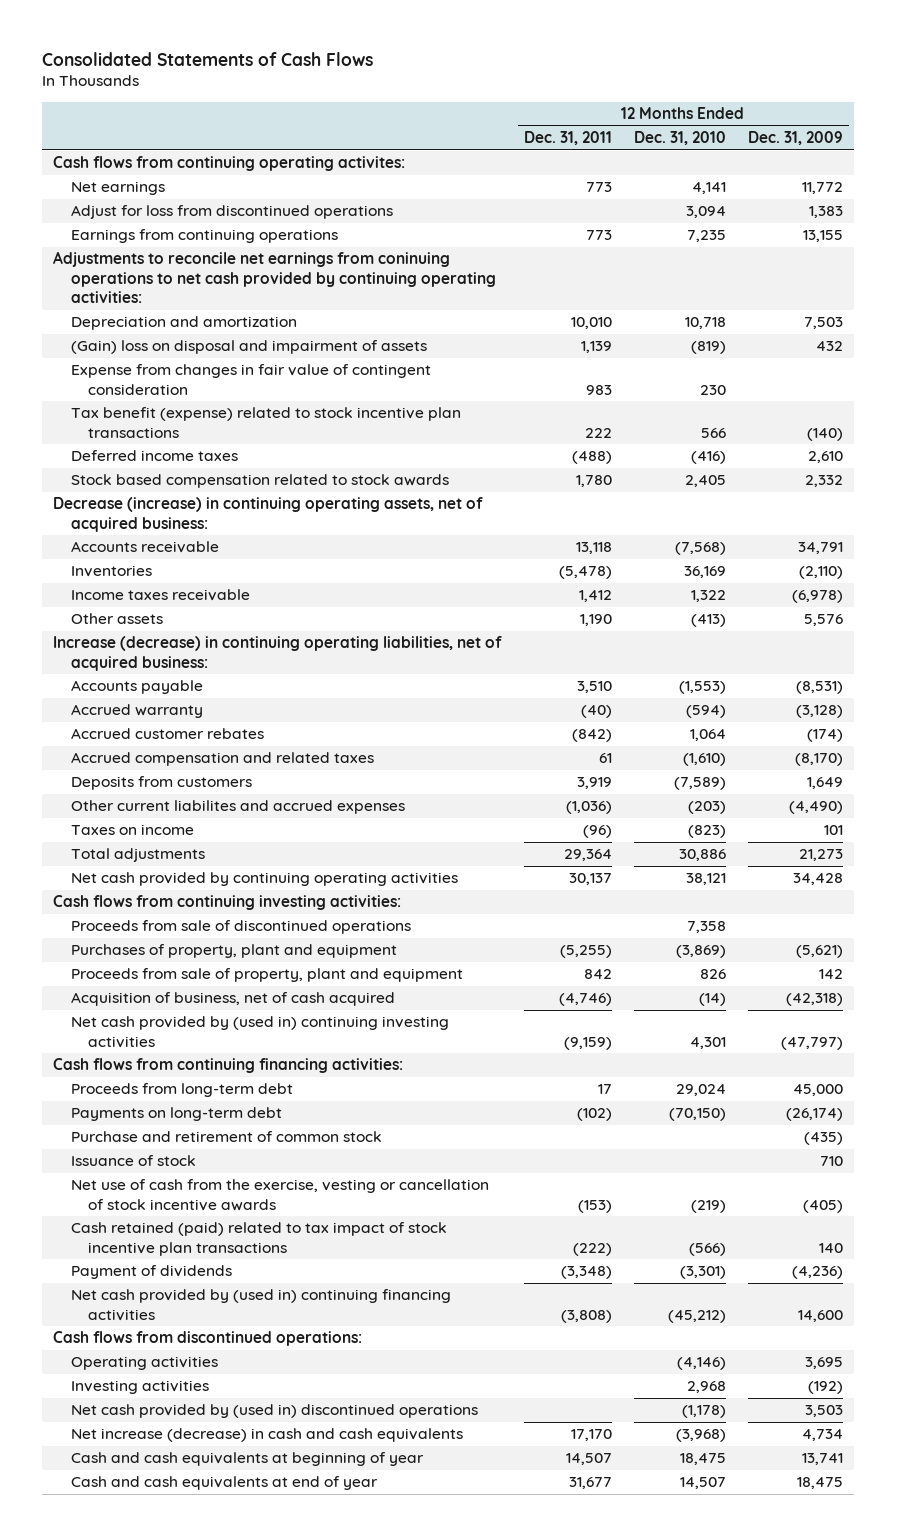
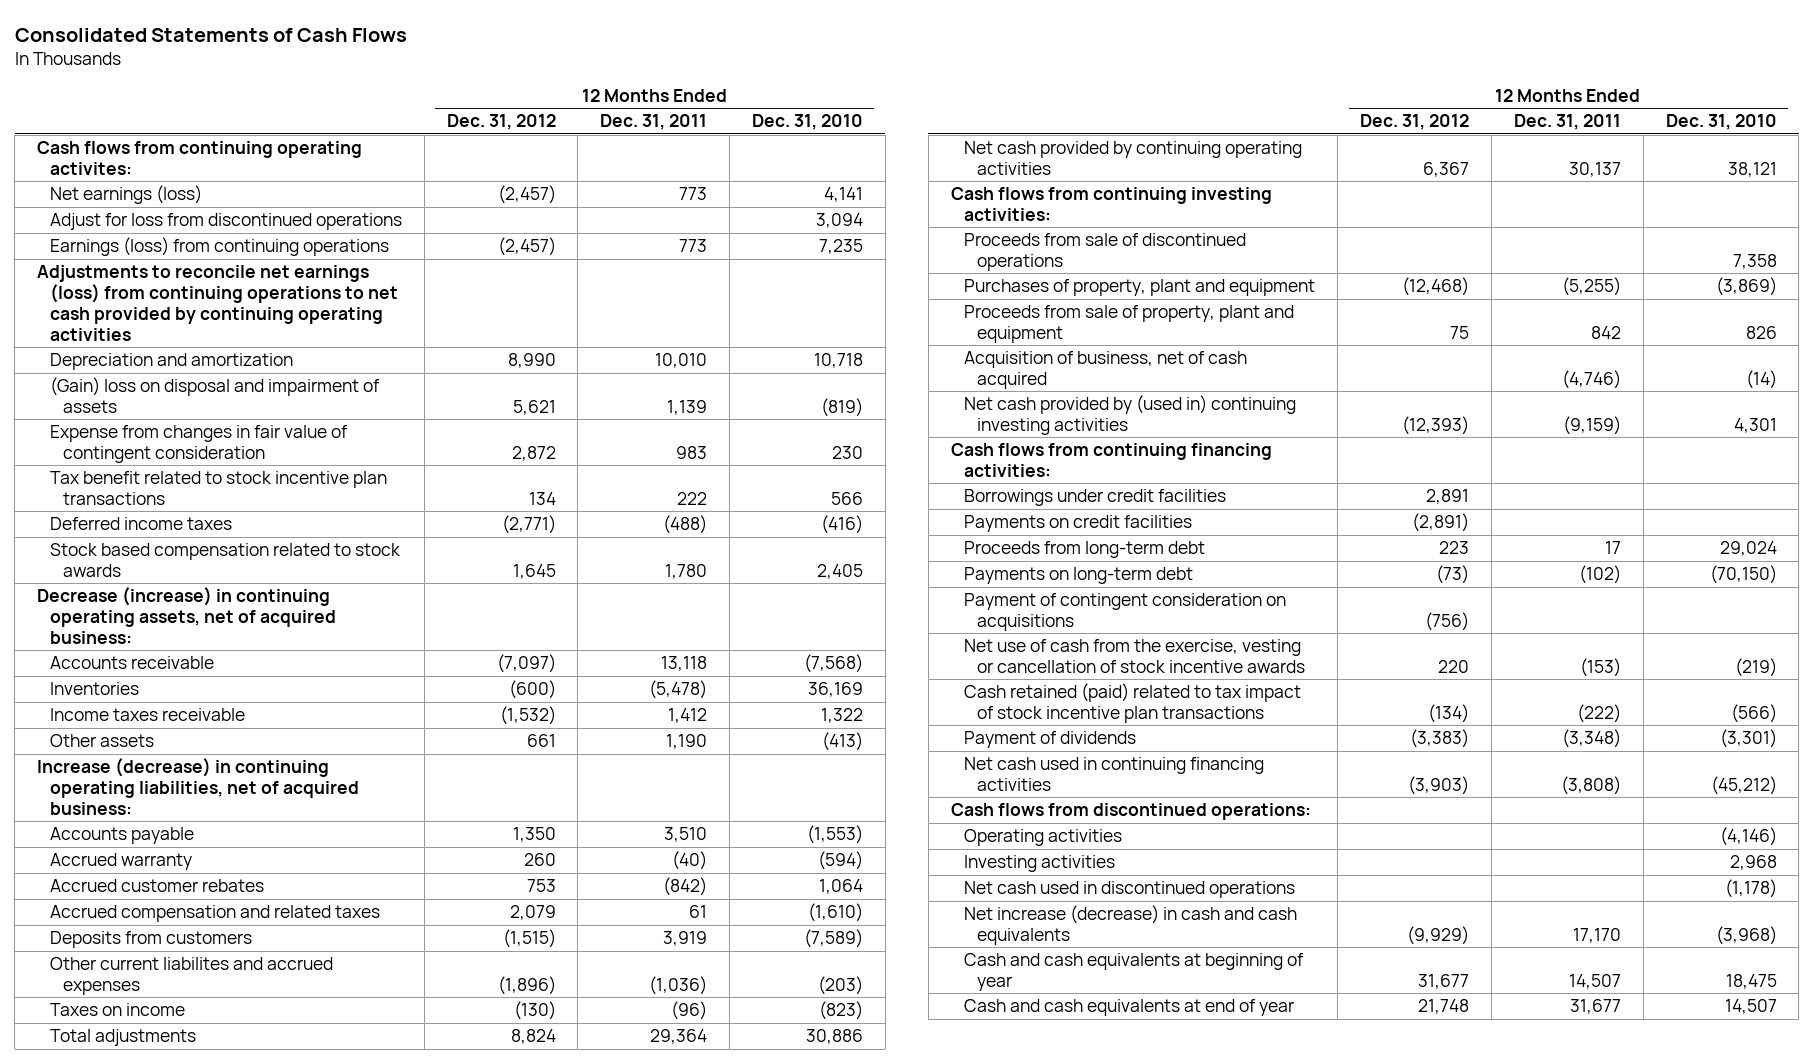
- | 12 Months Ended Dec. 31, 2011 | 12 Months Ended Dec. 31, 2010 | 12 Months Ended Dec. 31, 2009
+ | 12 Months Ended Dec. 31, 2012 | 12 Months Ended Dec. 31, 2011 | 12 Months Ended Dec. 31, 2010
- Net earnings | 773 | 4,141 | 11,772
+ Net earnings (loss) | (2,457) | 773 | 4,141
- Earnings from continuing operations | 773 | 7,235 | 13,155
- Adjustments to reconcile net earnings from coninuing operations to net cash provided by continuing operating activities:
+ Earnings (loss) from continuing operations | (2,457) | 773 | 7,235
+ Adjustments to reconcile net earnings (loss) from continuing operations to net cash provided by continuing operating activities
- Tax benefit (expense) related to stock incentive plan transactions | 222 | 566 | (140)
+ Tax benefit related to stock incentive plan transactions | 134 | 222 | 566
+ Borrowings under credit facilities | 2,891 | |
+ Payments on credit facilities | (2,891) | |
- Purchase and retirement of common stock | | | (435)
- Issuance of stock | | | 710
+ Payment of contingent consideration on acquisitions | (756) | |
- Net cash provided by (used in) continuing financing activities | (3,808) | (45,212) | 14,600
+ Net cash used in continuing financing activities | (3,903) | (3,808) | (45,212)
- Net cash provided by (used in) discontinued operations | | (1,178) | 3,503
+ Net cash used in discontinued operations | | | (1,178)

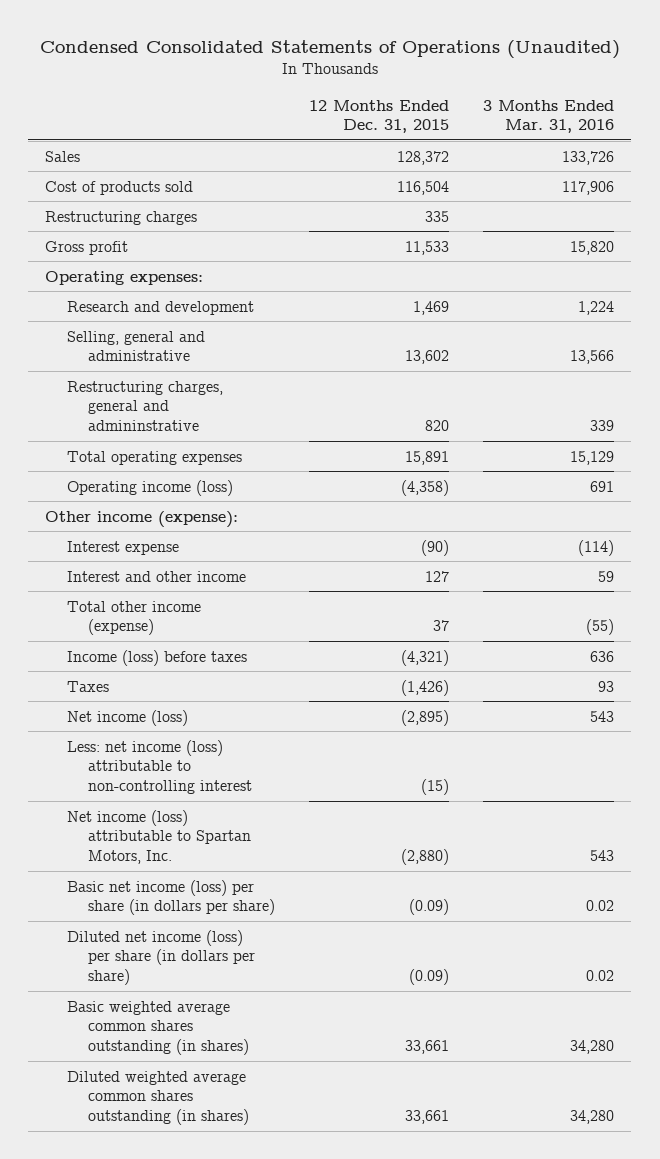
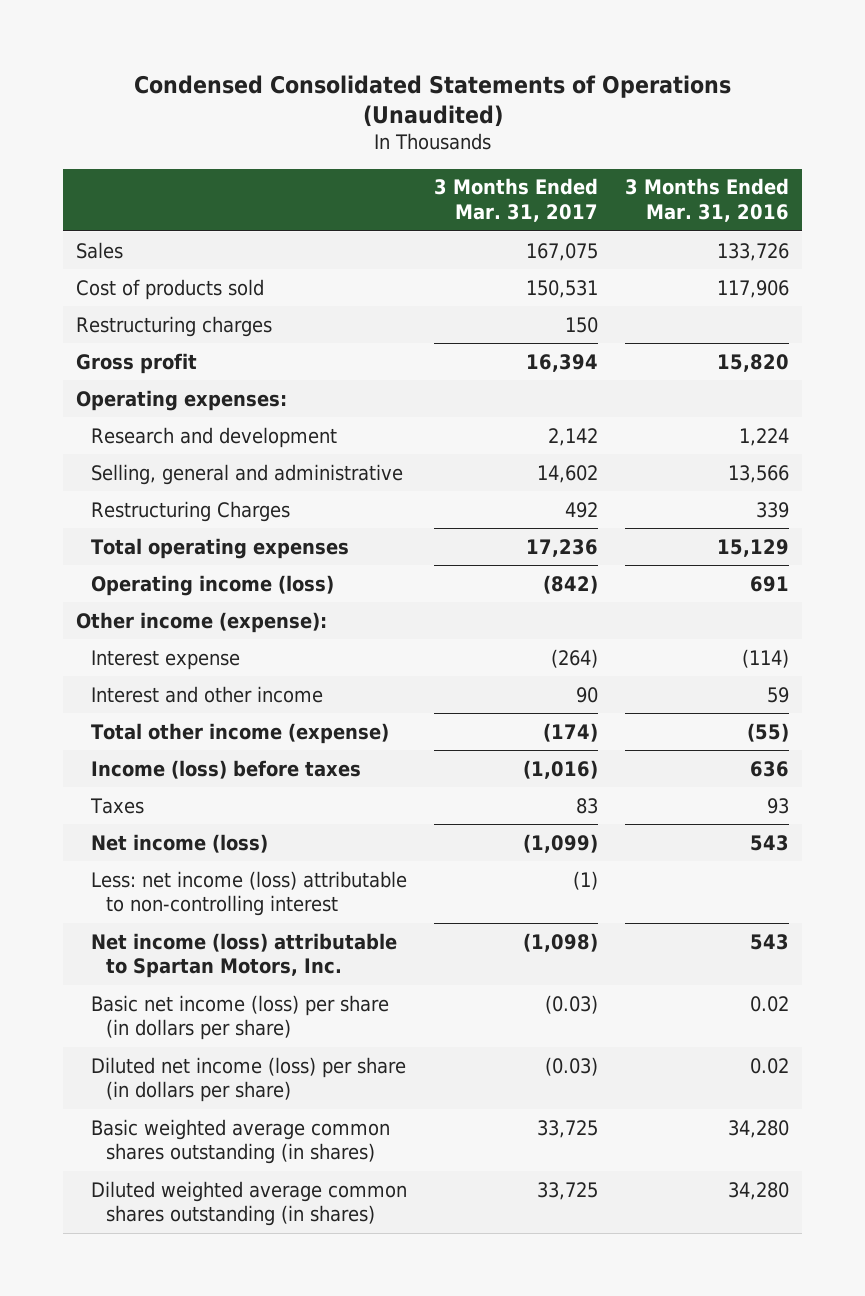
- | 12 Months Ended Dec. 31, 2015 | 3 Months Ended Mar. 31, 2016
+ | 3 Months Ended Mar. 31, 2017 | 3 Months Ended Mar. 31, 2016
- Restructuring charges, general and admininstrative | 820 | 339
+ Restructuring Charges | 492 | 339

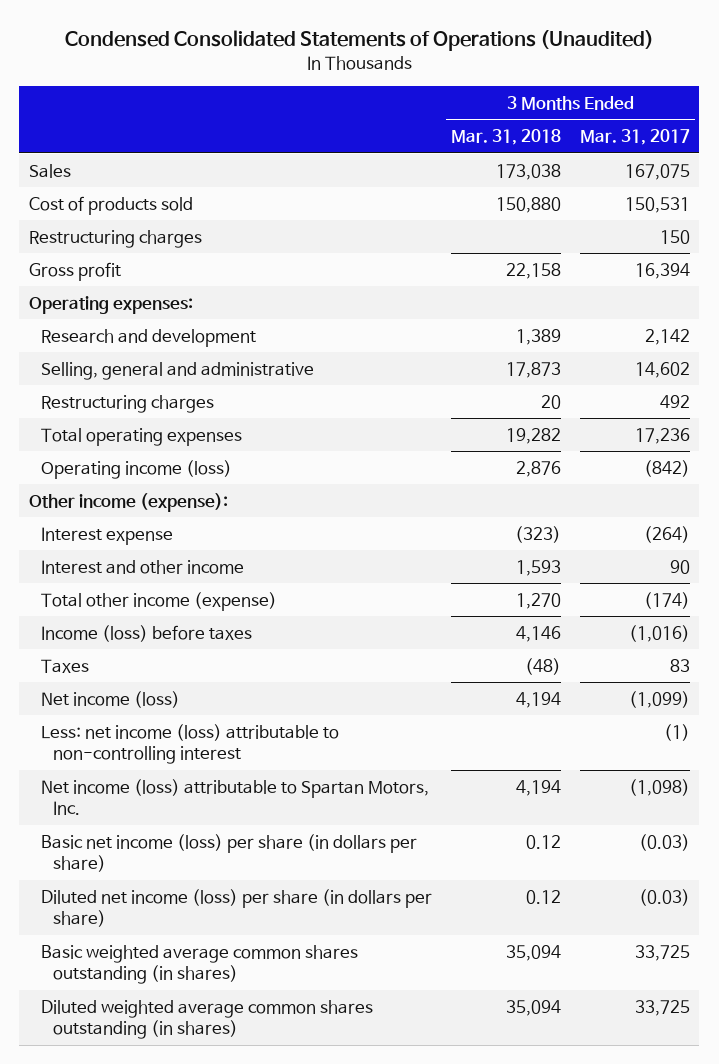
- | 3 Months Ended Mar. 31, 2017 | 3 Months Ended Mar. 31, 2016
+ | 3 Months Ended Mar. 31, 2018 | 3 Months Ended Mar. 31, 2017
- Restructuring Charges | 492 | 339
+ Restructuring charges | 20 | 492

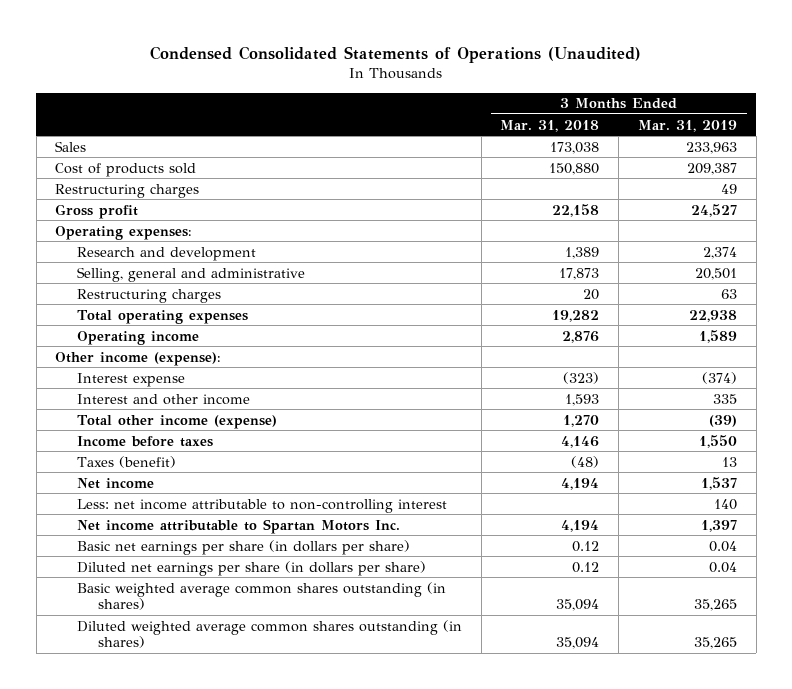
- | 3 Months Ended Mar. 31, 2018 | 3 Months Ended Mar. 31, 2017
+ | 3 Months Ended Mar. 31, 2018 | 3 Months Ended Mar. 31, 2019
- Operating income (loss) | 2,876 | (842)
+ Operating income | 2,876 | 1,589
- Income (loss) before taxes | 4,146 | (1,016)
- Taxes | (48) | 83
- Net income (loss) | 4,194 | (1,099)
- Less: net income (loss) attributable to non-controlling interest | | (1)
- Net income (loss) attributable to Spartan Motors, Inc. | 4,194 | (1,098)
- Basic net income (loss) per share (in dollars per share) | 0.12 | (0.03)
- Diluted net income (loss) per share (in dollars per share) | 0.12 | (0.03)
+ Income before taxes | 4,146 | 1,550
+ Taxes (benefit) | (48) | 13
+ Net income | 4,194 | 1,537
+ Less: net income attributable to non-controlling interest | | 140
+ Net income attributable to Spartan Motors Inc. | 4,194 | 1,397
+ Basic net earnings per share (in dollars per share) | 0.12 | 0.04
+ Diluted net earnings per share (in dollars per share) | 0.12 | 0.04

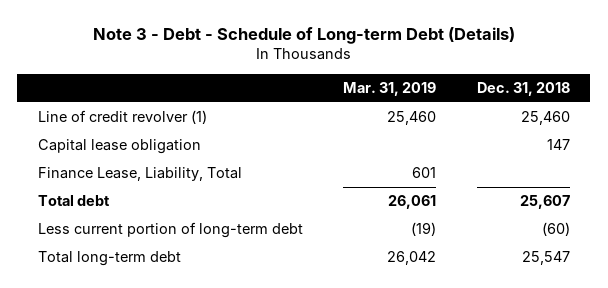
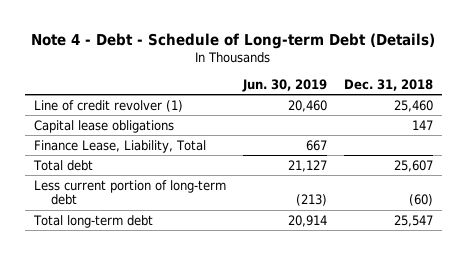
- Note 3 - Debt - Schedule of Long-term Debt (Details)
+ Note 4 - Debt - Schedule of Long-term Debt (Details)
- | Mar. 31, 2019 | Dec. 31, 2018
+ | Jun. 30, 2019 | Dec. 31, 2018
- Capital lease obligation | | 147
+ Capital lease obligations | | 147

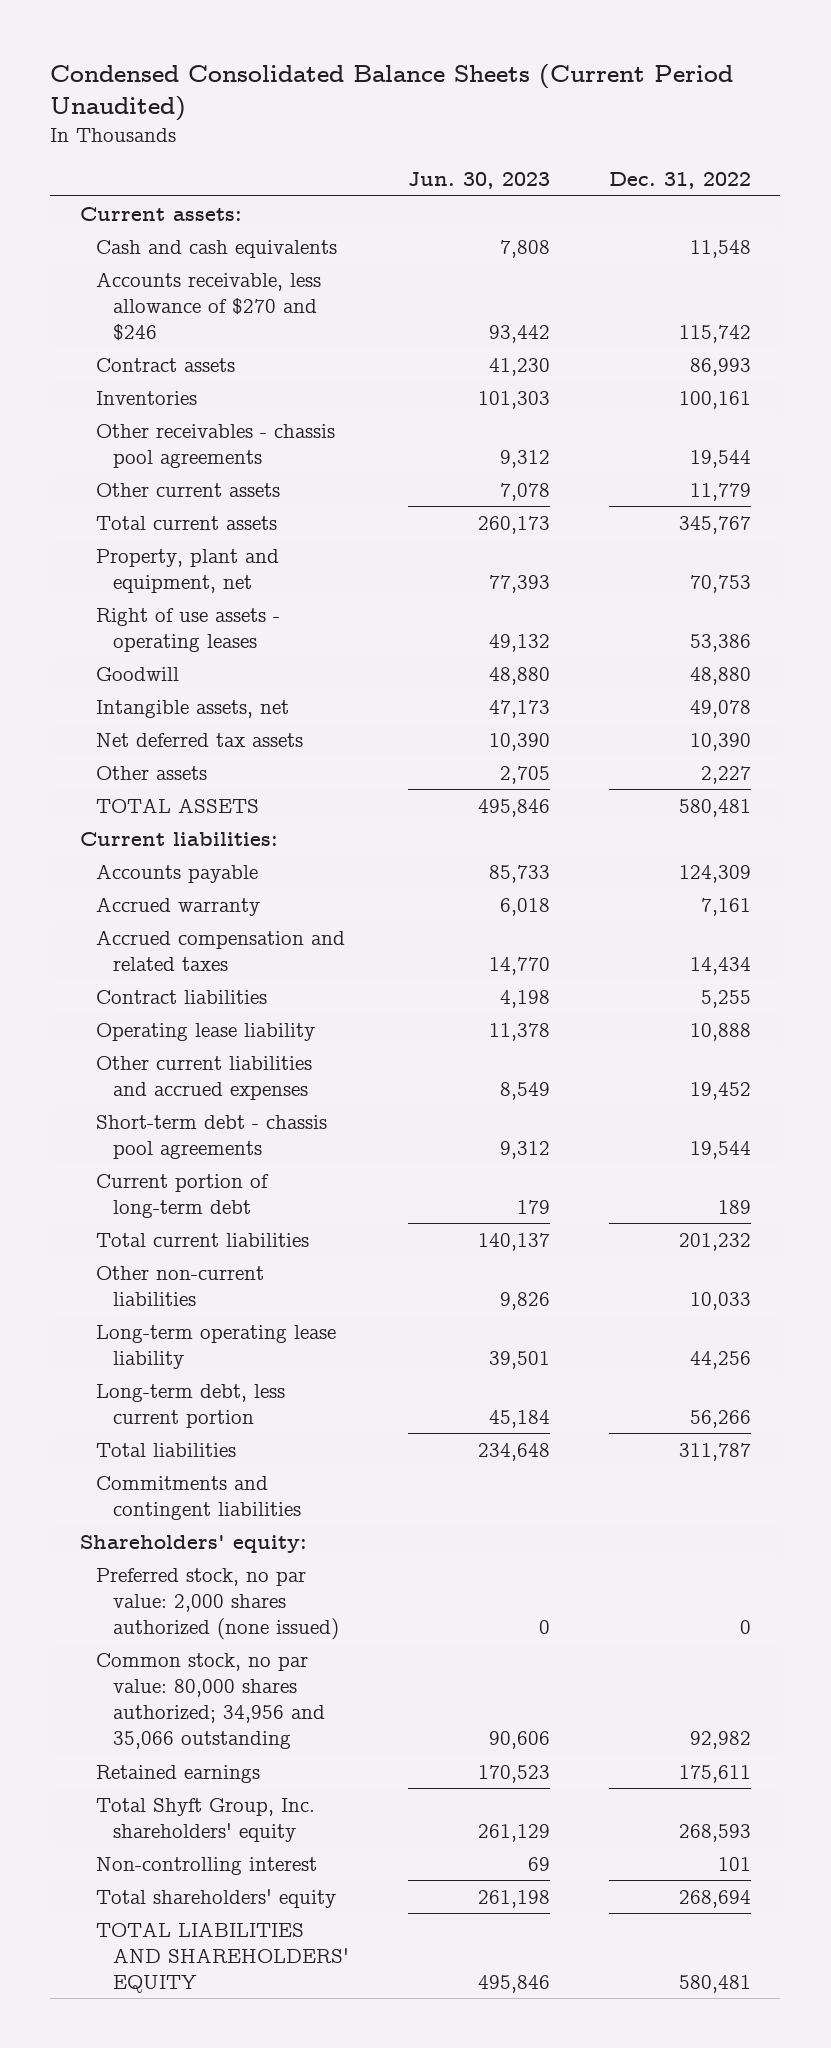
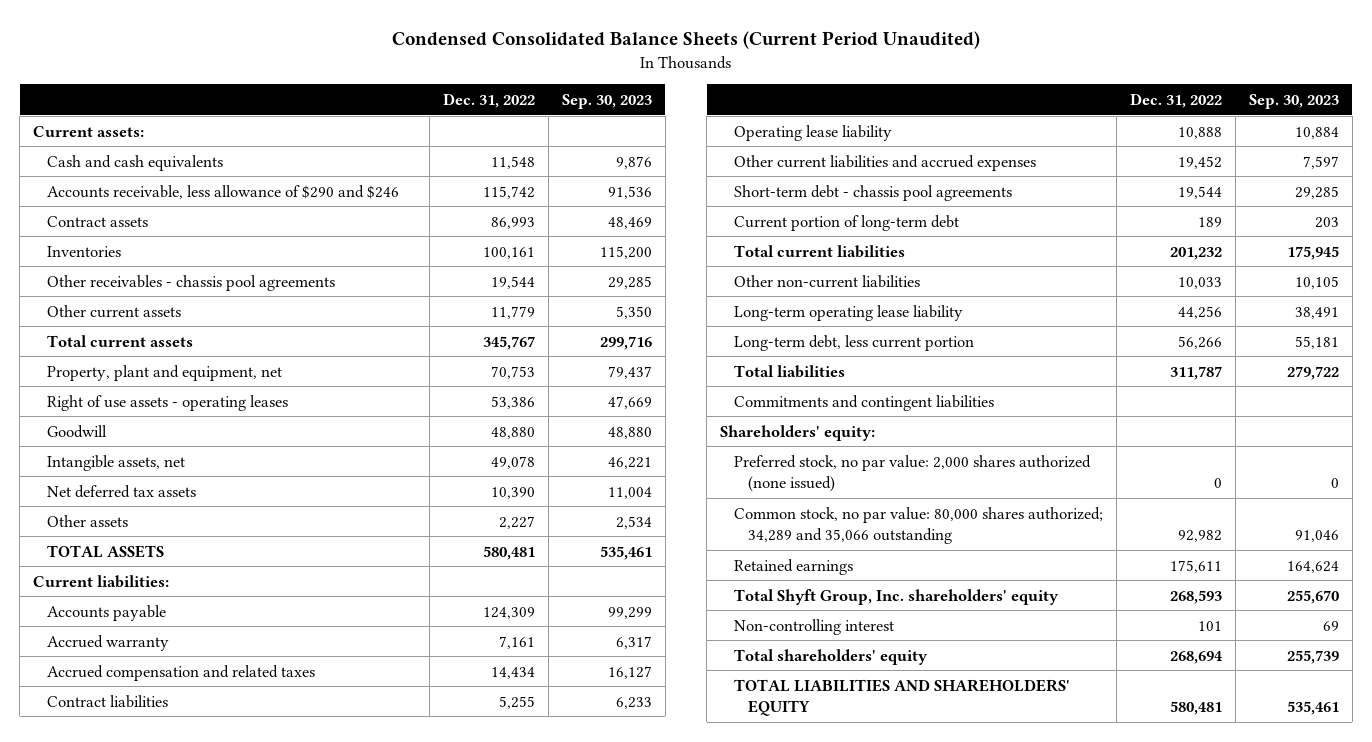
- | Jun. 30, 2023 | Dec. 31, 2022
+ | Dec. 31, 2022 | Sep. 30, 2023
- Accounts receivable, less allowance of $270 and $246 | 93,442 | 115,742
+ Accounts receivable, less allowance of $290 and $246 | 115,742 | 91,536
- Common stock, no par value: 80,000 shares authorized; 34,956 and 35,066 outstanding | 90,606 | 92,982
+ Common stock, no par value: 80,000 shares authorized; 34,289 and 35,066 outstanding | 92,982 | 91,046

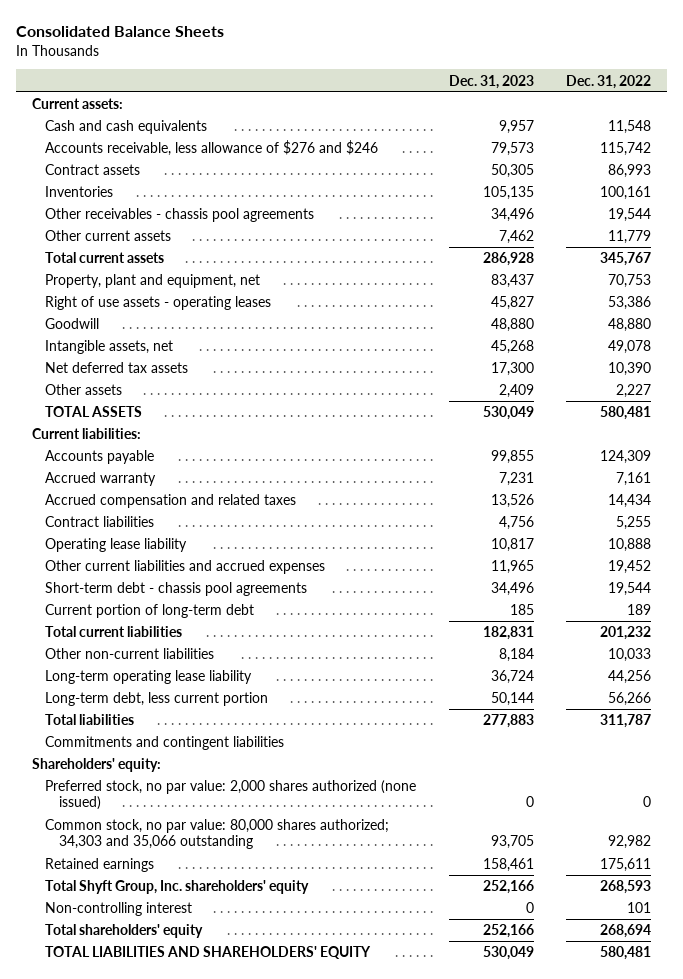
- Condensed Consolidated Balance Sheets (Current Period Unaudited)
+ Consolidated Balance Sheets
- | Dec. 31, 2022 | Sep. 30, 2023
+ | Dec. 31, 2023 | Dec. 31, 2022
- Accounts receivable, less allowance of $290 and $246 | 115,742 | 91,536
+ Accounts receivable, less allowance of $276 and $246 | 79,573 | 115,742
- Common stock, no par value: 80,000 shares authorized; 34,289 and 35,066 outstanding | 92,982 | 91,046
+ Common stock, no par value: 80,000 shares authorized; 34,303 and 35,066 outstanding | 93,705 | 92,982

